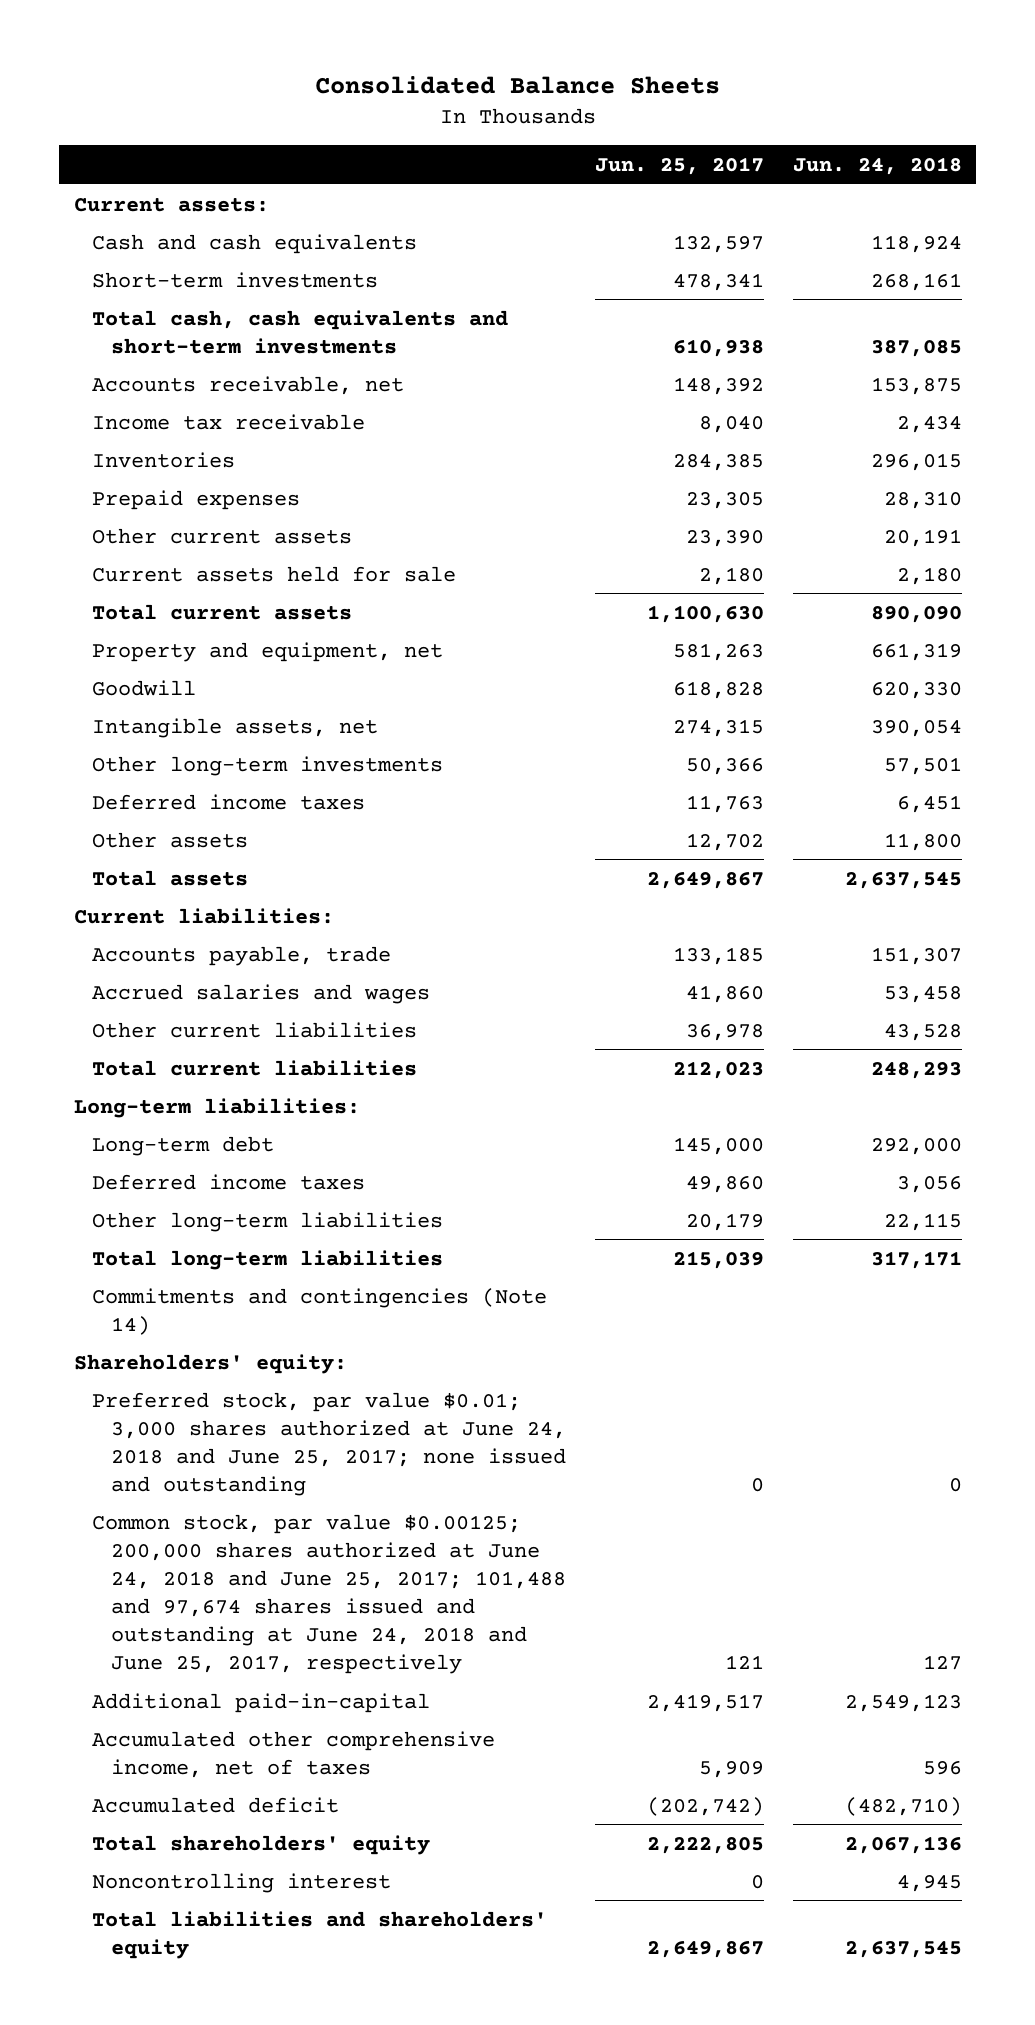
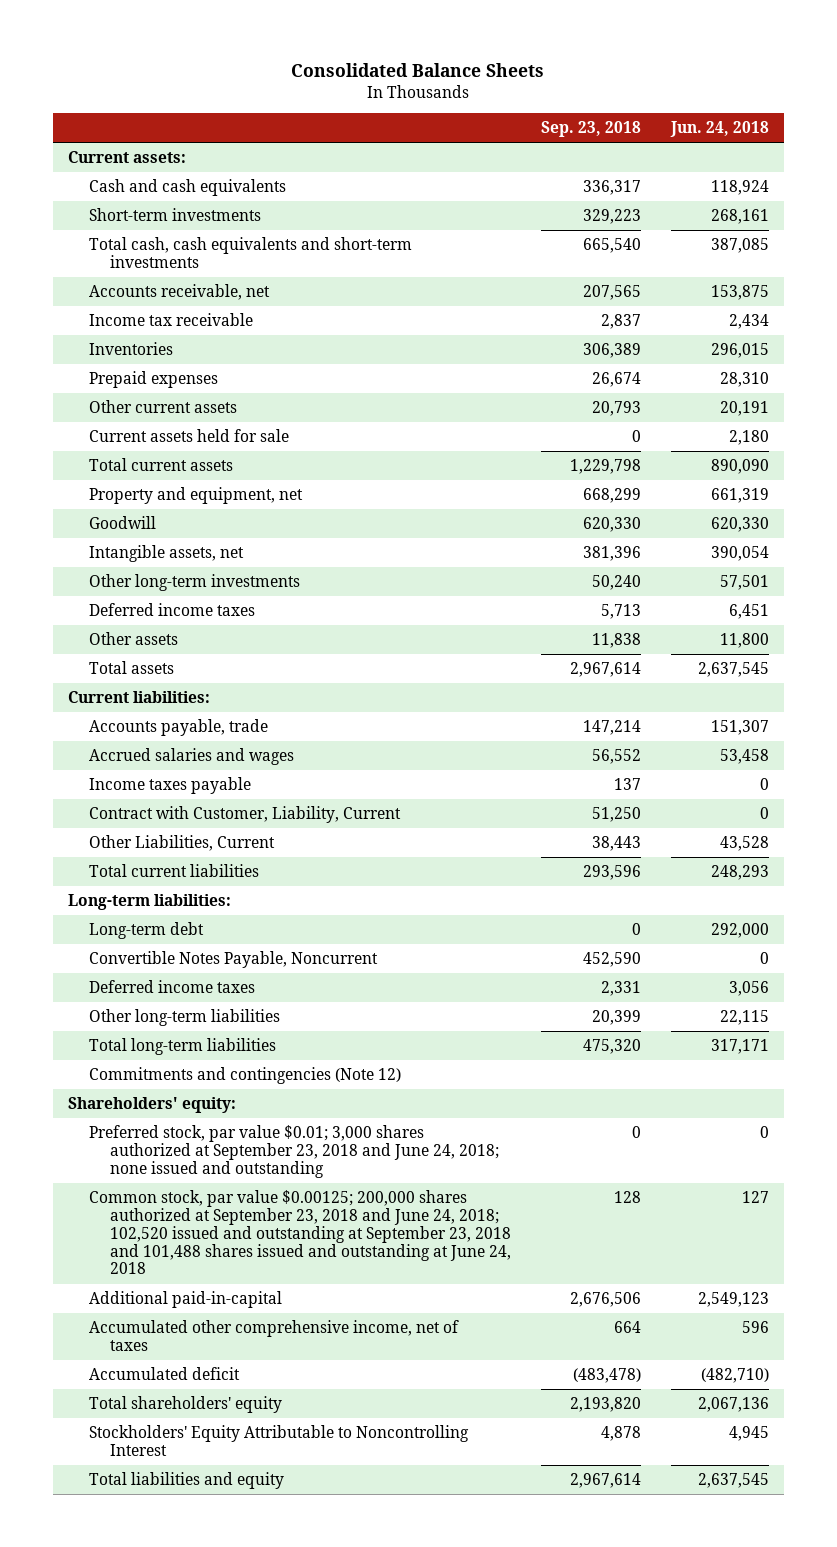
- | Jun. 25, 2017 | Jun. 24, 2018
+ | Sep. 23, 2018 | Jun. 24, 2018
- Other current liabilities | 36,978 | 43,528
+ Income taxes payable | 137 | 0
+ Contract with Customer, Liability, Current | 51,250 | 0
+ Other Liabilities, Current | 38,443 | 43,528
+ Convertible Notes Payable, Noncurrent | 452,590 | 0
- Commitments and contingencies (Note 14)
+ Commitments and contingencies (Note 12)
- Preferred stock, par value $0.01; 3,000 shares authorized at June 24, 2018 and June 25, 2017; none issued and outstanding | 0 | 0
- Common stock, par value $0.00125; 200,000 shares authorized at June 24, 2018 and June 25, 2017; 101,488 and 97,674 shares issued and outstanding at June 24, 2018 and June 25, 2017, respectively | 121 | 127
+ Preferred stock, par value $0.01; 3,000 shares authorized at September 23, 2018 and June 24, 2018; none issued and outstanding | 0 | 0
+ Common stock, par value $0.00125; 200,000 shares authorized at September 23, 2018 and June 24, 2018; 102,520 issued and outstanding at September 23, 2018 and 101,488 shares issued and outstanding at June 24, 2018 | 128 | 127
- Noncontrolling interest | 0 | 4,945
- Total liabilities and shareholders' equity | 2,649,867 | 2,637,545
+ Stockholders' Equity Attributable to Noncontrolling Interest | 4,878 | 4,945
+ Total liabilities and equity | 2,967,614 | 2,637,545

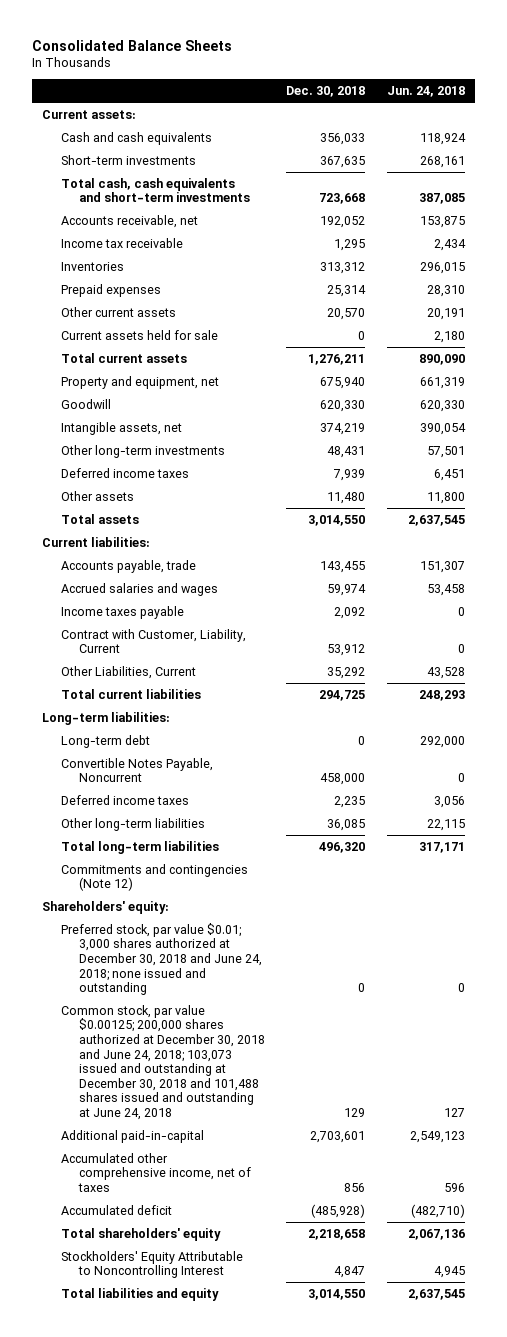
- | Sep. 23, 2018 | Jun. 24, 2018
+ | Dec. 30, 2018 | Jun. 24, 2018
- Preferred stock, par value $0.01; 3,000 shares authorized at September 23, 2018 and June 24, 2018; none issued and outstanding | 0 | 0
- Common stock, par value $0.00125; 200,000 shares authorized at September 23, 2018 and June 24, 2018; 102,520 issued and outstanding at September 23, 2018 and 101,488 shares issued and outstanding at June 24, 2018 | 128 | 127
+ Preferred stock, par value $0.01; 3,000 shares authorized at December 30, 2018 and June 24, 2018; none issued and outstanding | 0 | 0
+ Common stock, par value $0.00125; 200,000 shares authorized at December 30, 2018 and June 24, 2018; 103,073 issued and outstanding at December 30, 2018 and 101,488 shares issued and outstanding at June 24, 2018 | 129 | 127

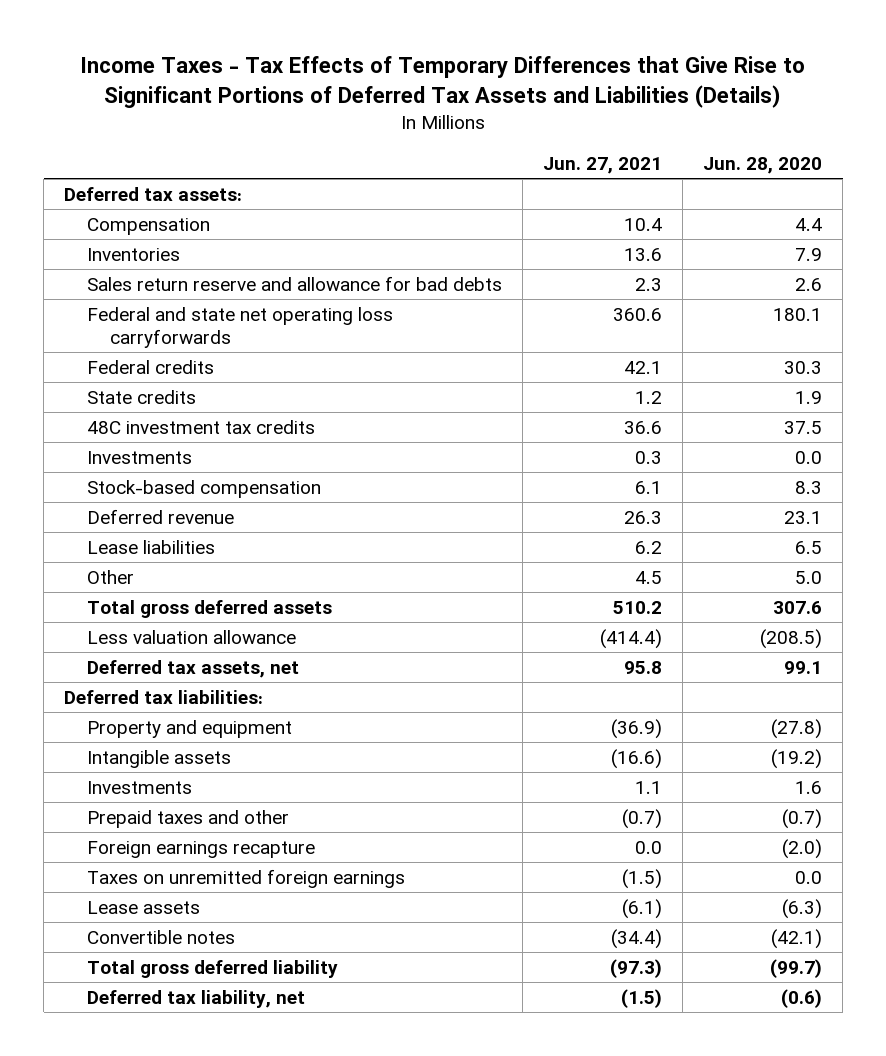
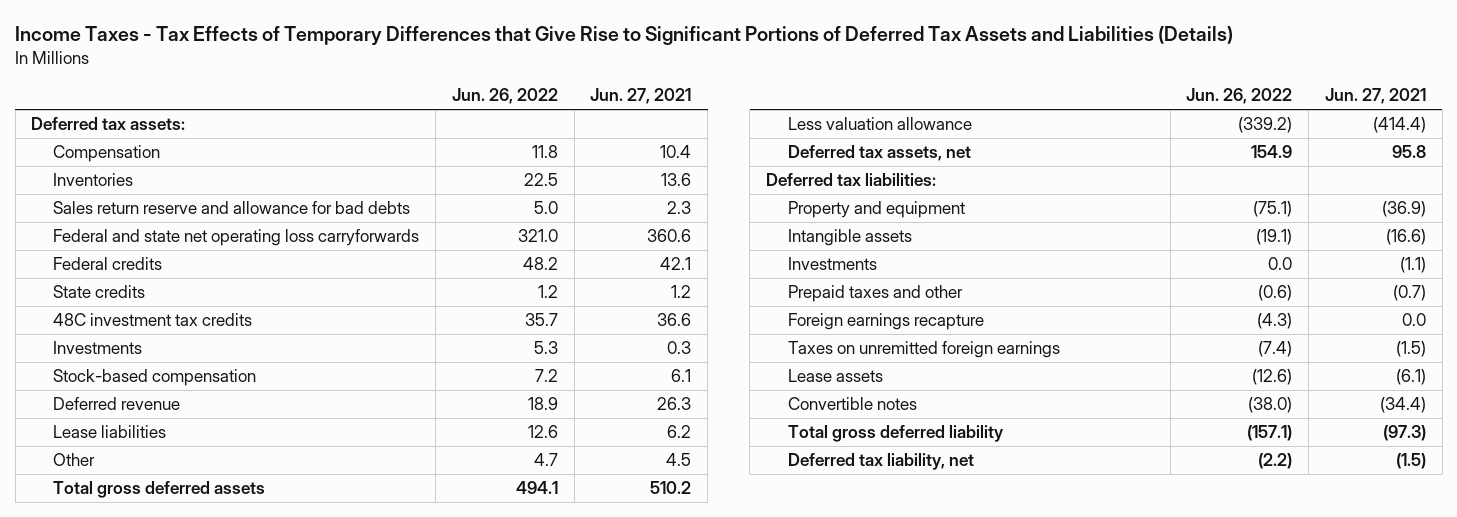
- | Jun. 27, 2021 | Jun. 28, 2020
+ | Jun. 26, 2022 | Jun. 27, 2021
- Investments | 1.1 | 1.6
+ Investments | 0.0 | (1.1)

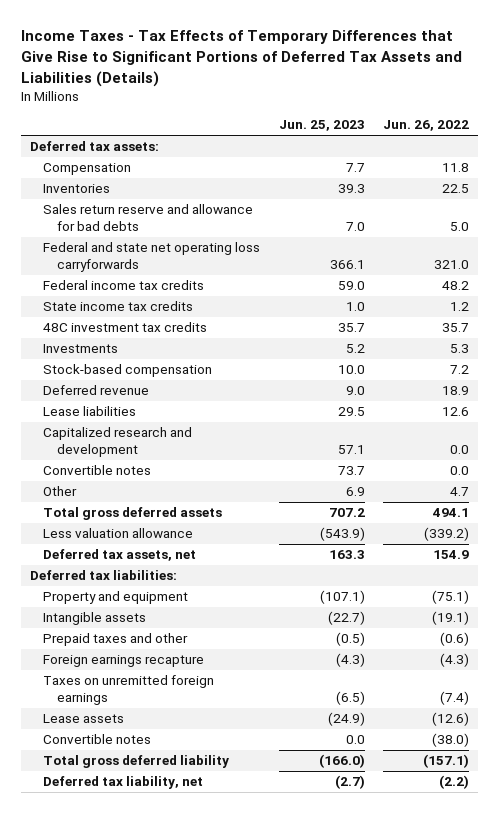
- | Jun. 26, 2022 | Jun. 27, 2021
+ | Jun. 25, 2023 | Jun. 26, 2022
- Federal credits | 48.2 | 42.1
- State credits | 1.2 | 1.2
+ Federal income tax credits | 59.0 | 48.2
+ State income tax credits | 1.0 | 1.2
+ Capitalized research and development | 57.1 | 0.0
+ Convertible notes | 73.7 | 0.0
- Investments | 0.0 | (1.1)

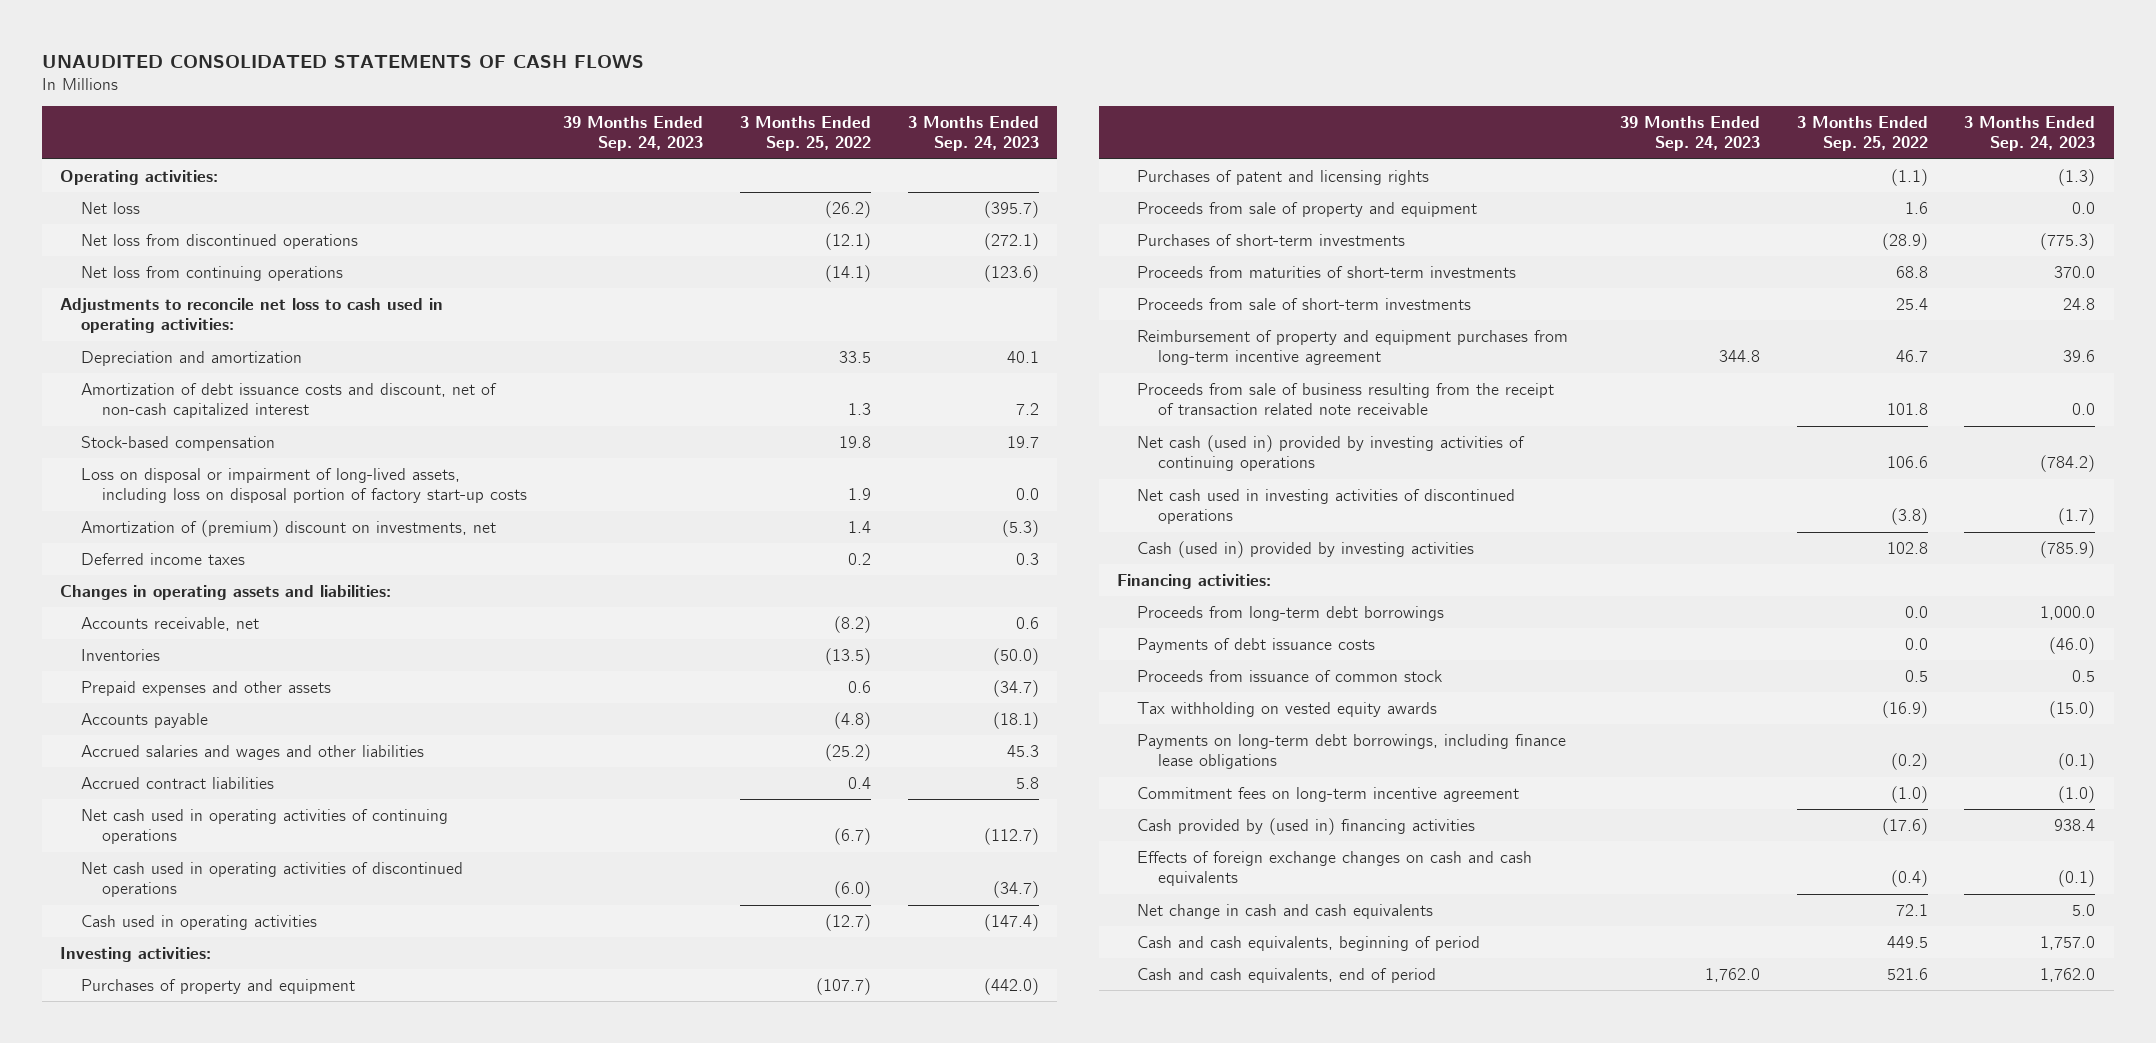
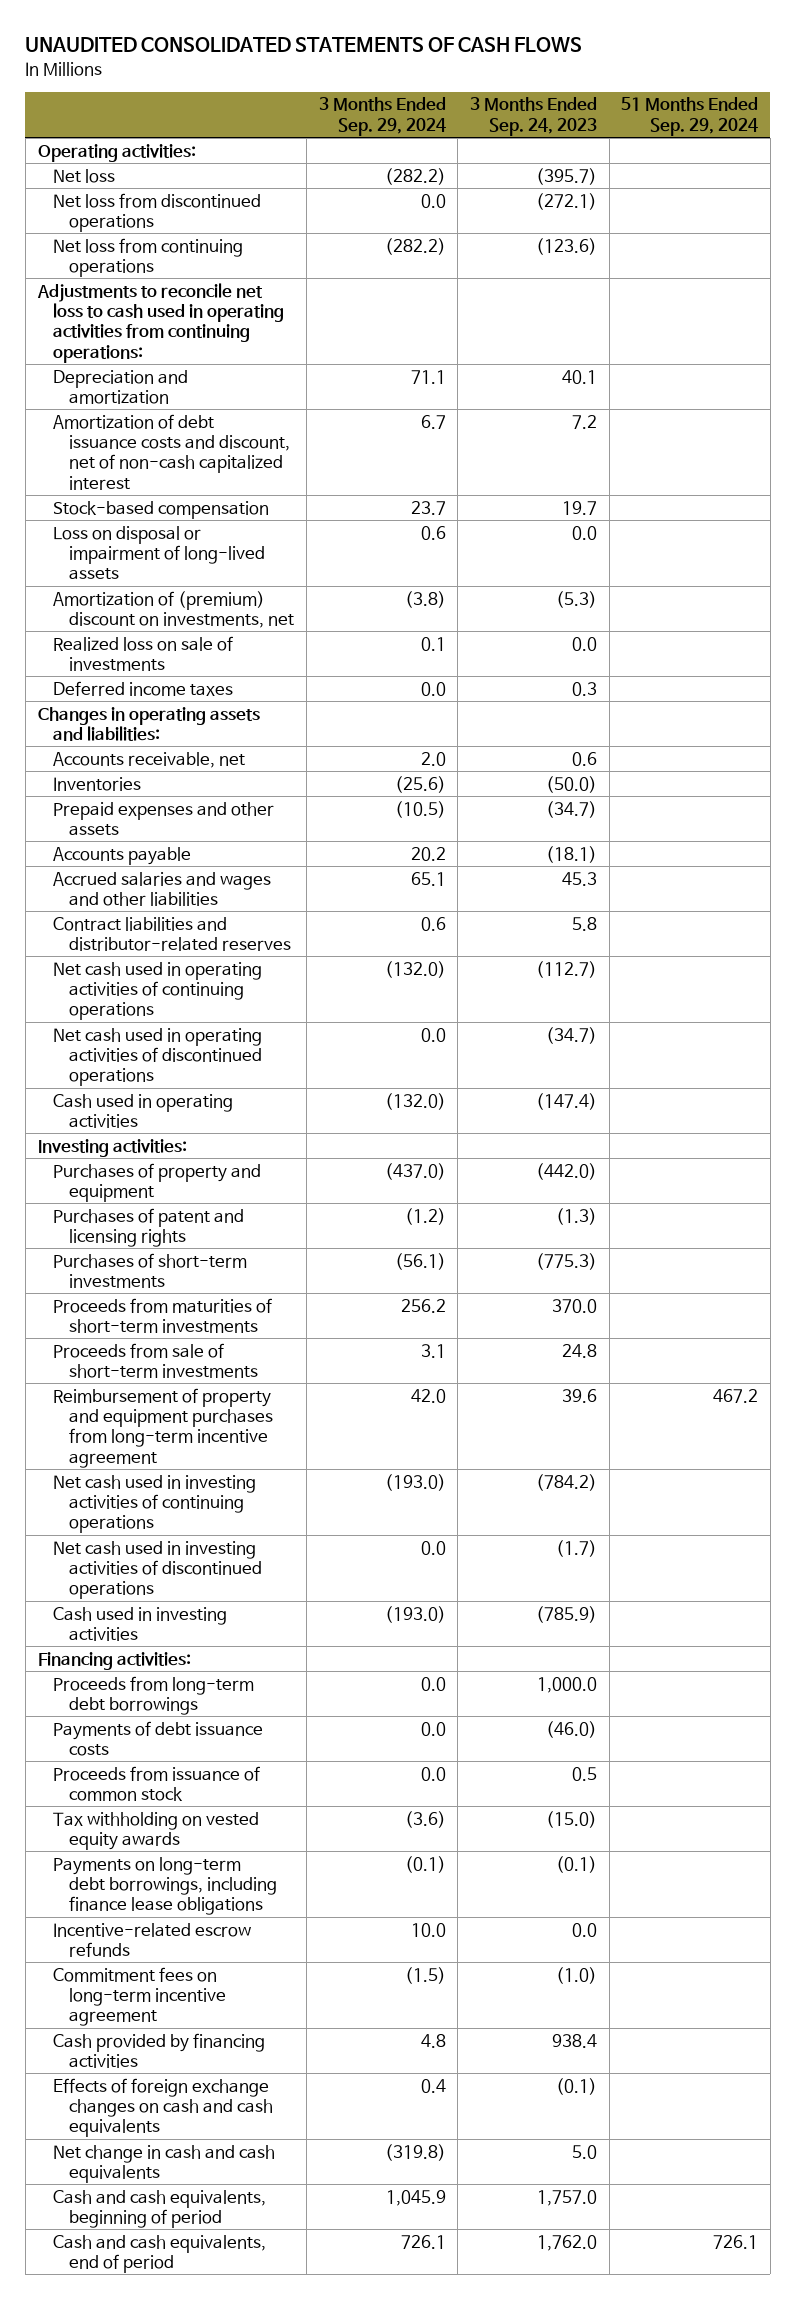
- | 39 Months Ended Sep. 24, 2023 | 3 Months Ended Sep. 25, 2022 | 3 Months Ended Sep. 24, 2023
+ | 3 Months Ended Sep. 29, 2024 | 3 Months Ended Sep. 24, 2023 | 51 Months Ended Sep. 29, 2024
- Adjustments to reconcile net loss to cash used in operating activities:
+ Adjustments to reconcile net loss to cash used in operating activities from continuing operations:
- Loss on disposal or impairment of long-lived assets, including loss on disposal portion of factory start-up costs | | 1.9 | 0.0
+ Loss on disposal or impairment of long-lived assets | 0.6 | 0.0 |
+ Realized loss on sale of investments | 0.1 | 0.0 |
- Accrued contract liabilities | | 0.4 | 5.8
+ Contract liabilities and distributor-related reserves | 0.6 | 5.8 |
- Proceeds from sale of property and equipment | | 1.6 | 0.0
- Proceeds from sale of business resulting from the receipt of transaction related note receivable | | 101.8 | 0.0
- Net cash (used in) provided by investing activities of continuing operations | | 106.6 | (784.2)
+ Net cash used in investing activities of continuing operations | (193.0) | (784.2) |
- Cash (used in) provided by investing activities | | 102.8 | (785.9)
+ Cash used in investing activities | (193.0) | (785.9) |
+ Incentive-related escrow refunds | 10.0 | 0.0 |
- Cash provided by (used in) financing activities | | (17.6) | 938.4
+ Cash provided by financing activities | 4.8 | 938.4 |

